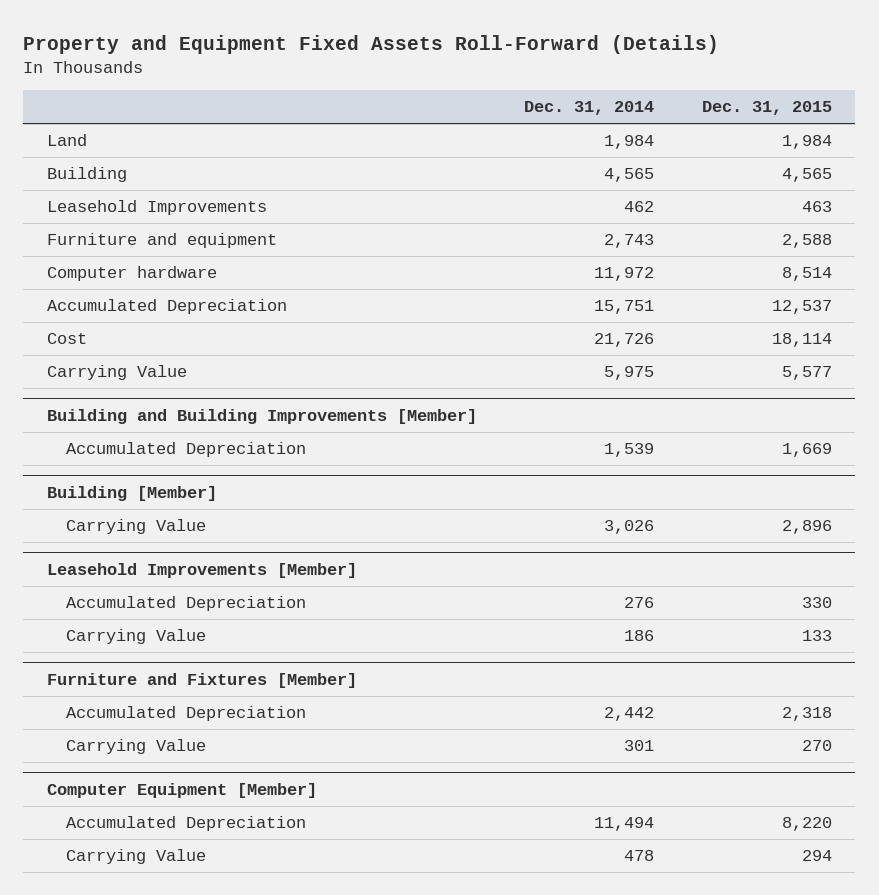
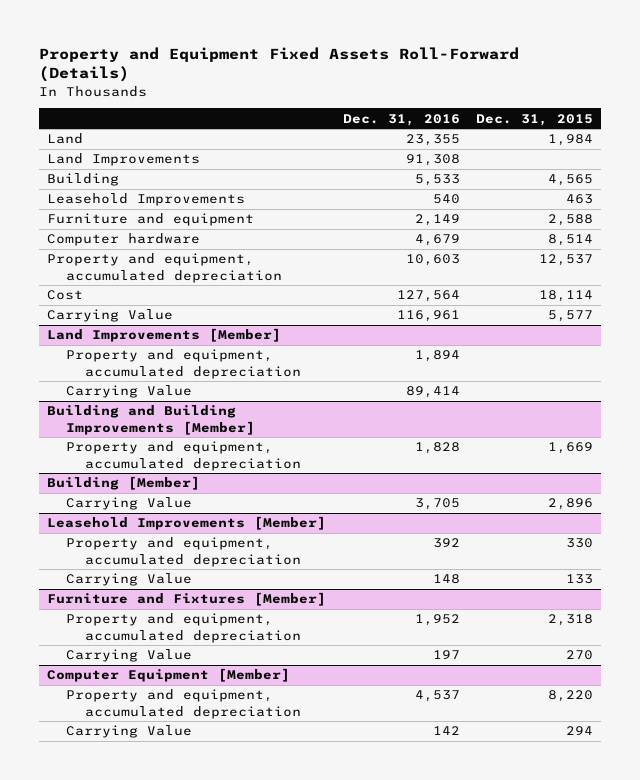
- | Dec. 31, 2014 | Dec. 31, 2015
+ | Dec. 31, 2016 | Dec. 31, 2015
+ Land Improvements | 91,308 |
- Accumulated Depreciation | 15,751 | 12,537
+ Property and equipment, accumulated depreciation | 10,603 | 12,537
+ Land Improvements [Member]
+ Property and equipment, accumulated depreciation | 1,894 |
+ Carrying Value | 89,414 |
@ Building and Building Improvements [Member]
- Accumulated Depreciation | 1,539 | 1,669
+ Property and equipment, accumulated depreciation | 1,828 | 1,669
@ Leasehold Improvements [Member]
- Accumulated Depreciation | 276 | 330
+ Property and equipment, accumulated depreciation | 392 | 330
@ Furniture and Fixtures [Member]
- Accumulated Depreciation | 2,442 | 2,318
+ Property and equipment, accumulated depreciation | 1,952 | 2,318
@ Computer Equipment [Member]
- Accumulated Depreciation | 11,494 | 8,220
+ Property and equipment, accumulated depreciation | 4,537 | 8,220

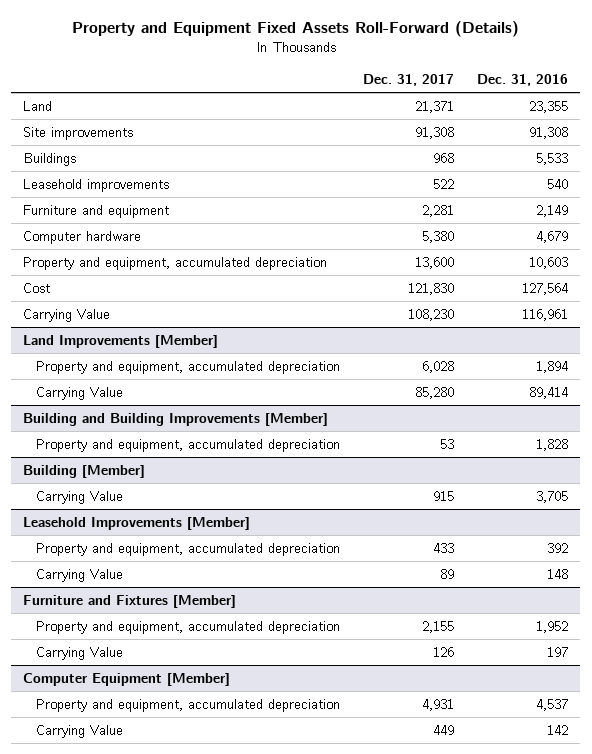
- | Dec. 31, 2016 | Dec. 31, 2015
+ | Dec. 31, 2017 | Dec. 31, 2016
- Land Improvements | 91,308 |
- Building | 5,533 | 4,565
- Leasehold Improvements | 540 | 463
+ Site improvements | 91,308 | 91,308
+ Buildings | 968 | 5,533
+ Leasehold improvements | 522 | 540

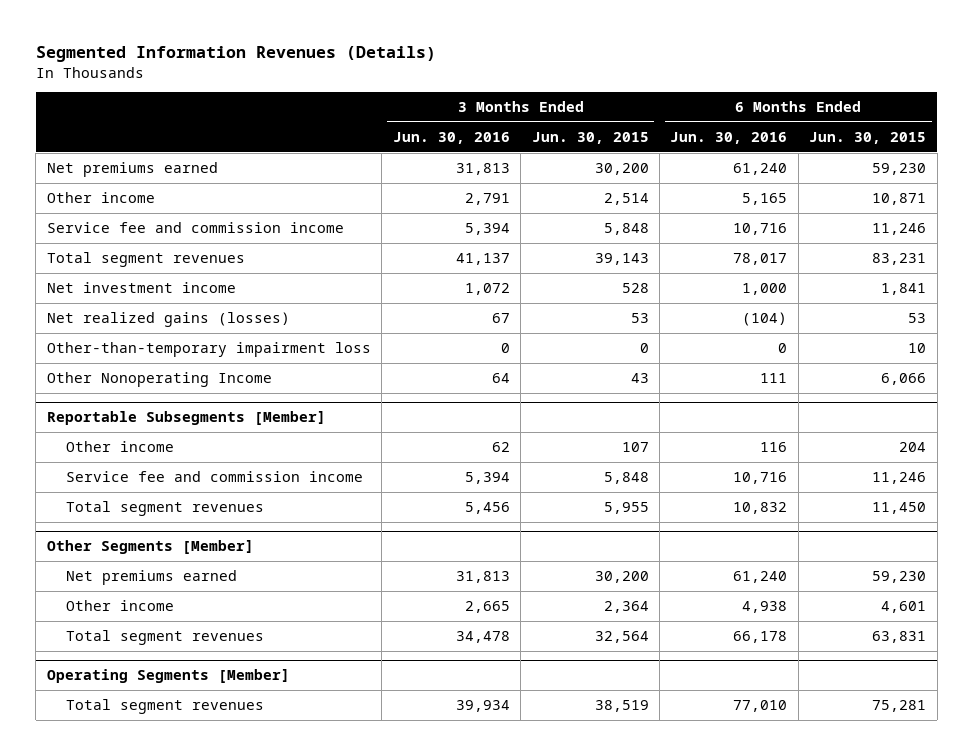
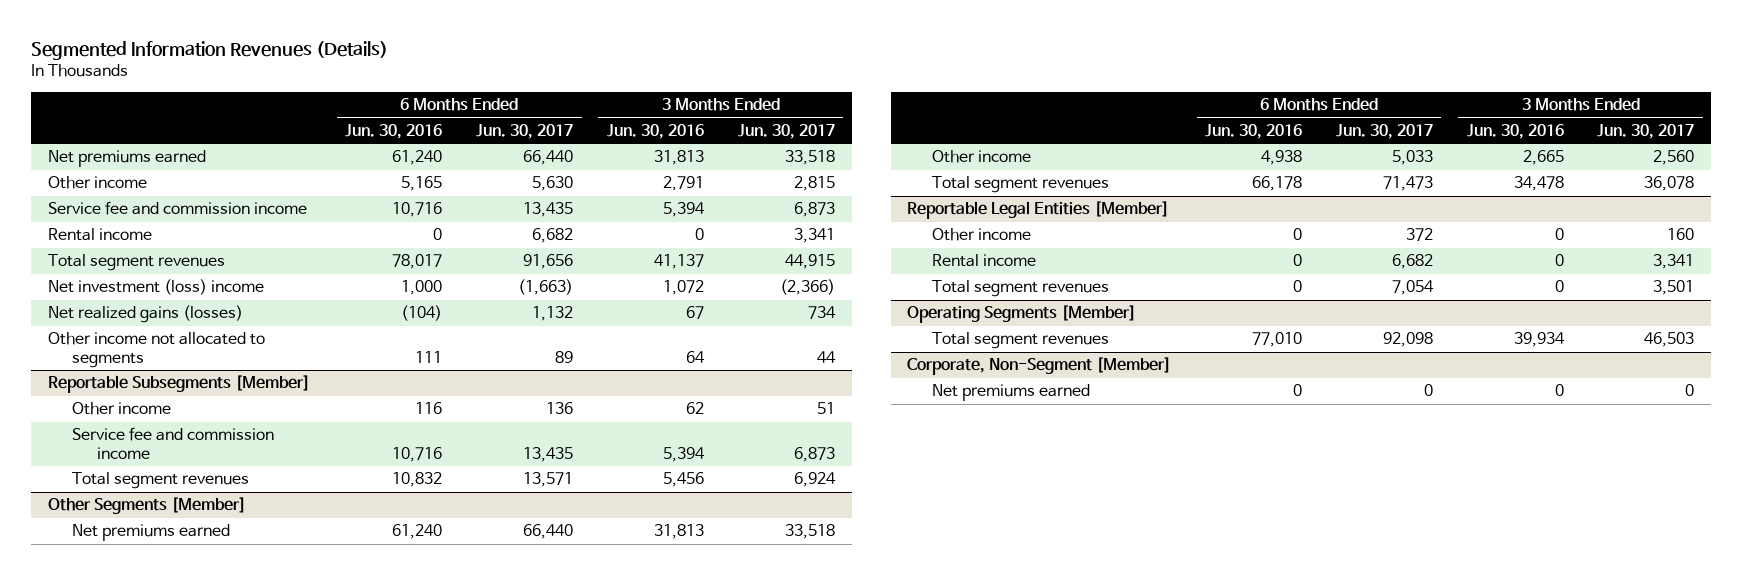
- | 3 Months Ended Jun. 30, 2016 | 3 Months Ended Jun. 30, 2015 | 6 Months Ended Jun. 30, 2016 | 6 Months Ended Jun. 30, 2015
+ | 6 Months Ended Jun. 30, 2016 | 6 Months Ended Jun. 30, 2017 | 3 Months Ended Jun. 30, 2016 | 3 Months Ended Jun. 30, 2017
+ Rental income | 0 | 6,682 | 0 | 3,341
- Net investment income | 1,072 | 528 | 1,000 | 1,841
+ Net investment (loss) income | 1,000 | (1,663) | 1,072 | (2,366)
- Other-than-temporary impairment loss | 0 | 0 | 0 | 10
- Other Nonoperating Income | 64 | 43 | 111 | 6,066
+ Other income not allocated to segments | 111 | 89 | 64 | 44
+ Reportable Legal Entities [Member]
+ Other income | 0 | 372 | 0 | 160
+ Rental income | 0 | 6,682 | 0 | 3,341
+ Total segment revenues | 0 | 7,054 | 0 | 3,501
+ Corporate, Non-Segment [Member]
+ Net premiums earned | 0 | 0 | 0 | 0

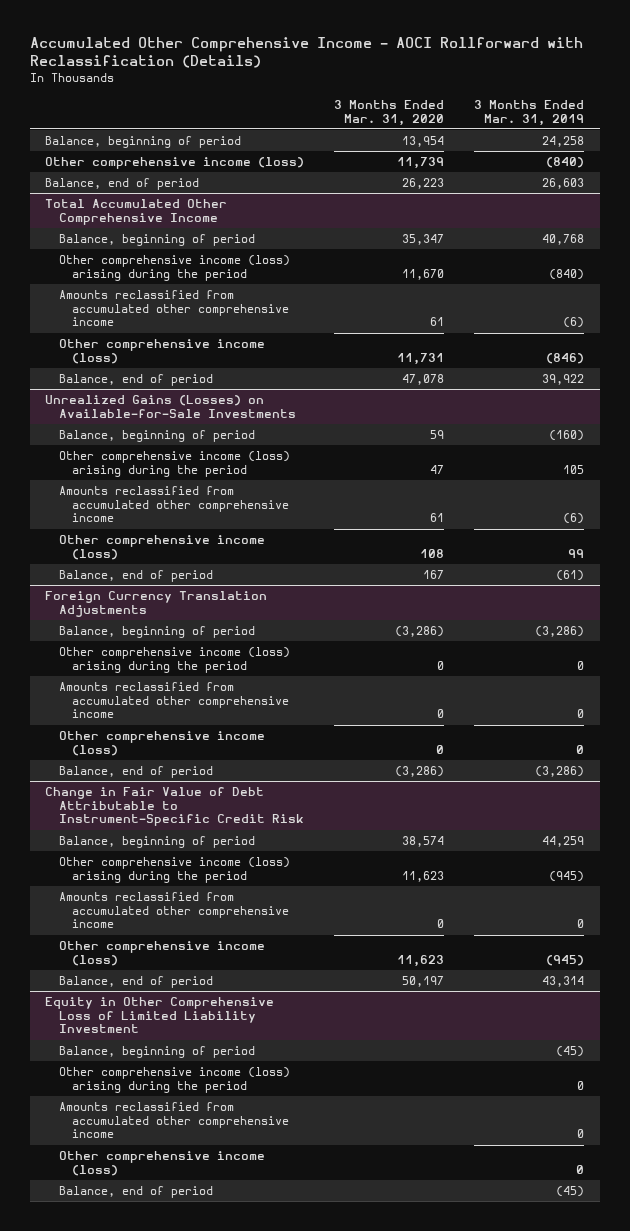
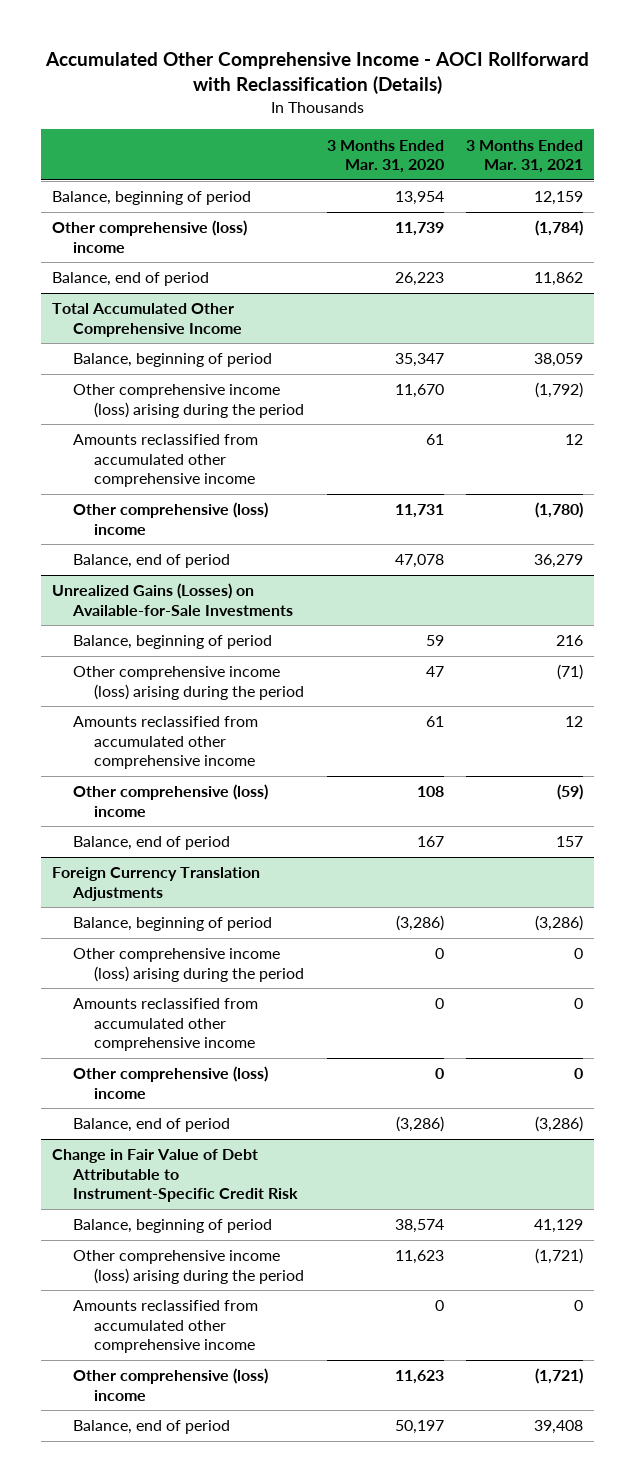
- | 3 Months Ended Mar. 31, 2020 | 3 Months Ended Mar. 31, 2019
+ | 3 Months Ended Mar. 31, 2020 | 3 Months Ended Mar. 31, 2021
- Other comprehensive income (loss) | 11,739 | (840)
+ Other comprehensive (loss) income | 11,739 | (1,784)
@ Total Accumulated Other Comprehensive Income
- Other comprehensive income (loss) | 11,731 | (846)
+ Other comprehensive (loss) income | 11,731 | (1,780)
@ Unrealized Gains (Losses) on Available-for-Sale Investments
- Other comprehensive income (loss) | 108 | 99
+ Other comprehensive (loss) income | 108 | (59)
@ Foreign Currency Translation Adjustments
- Other comprehensive income (loss) | 0 | 0
+ Other comprehensive (loss) income | 0 | 0
@ Change in Fair Value of Debt Attributable to Instrument-Specific Credit Risk
- Other comprehensive income (loss) | 11,623 | (945)
+ Other comprehensive (loss) income | 11,623 | (1,721)
- Equity in Other Comprehensive Loss of Limited Liability Investment
- Balance, beginning of period | | (45)
- Other comprehensive income (loss) arising during the period | | 0
- Amounts reclassified from accumulated other comprehensive income | | 0
- Other comprehensive income (loss) | | 0
- Balance, end of period | | (45)

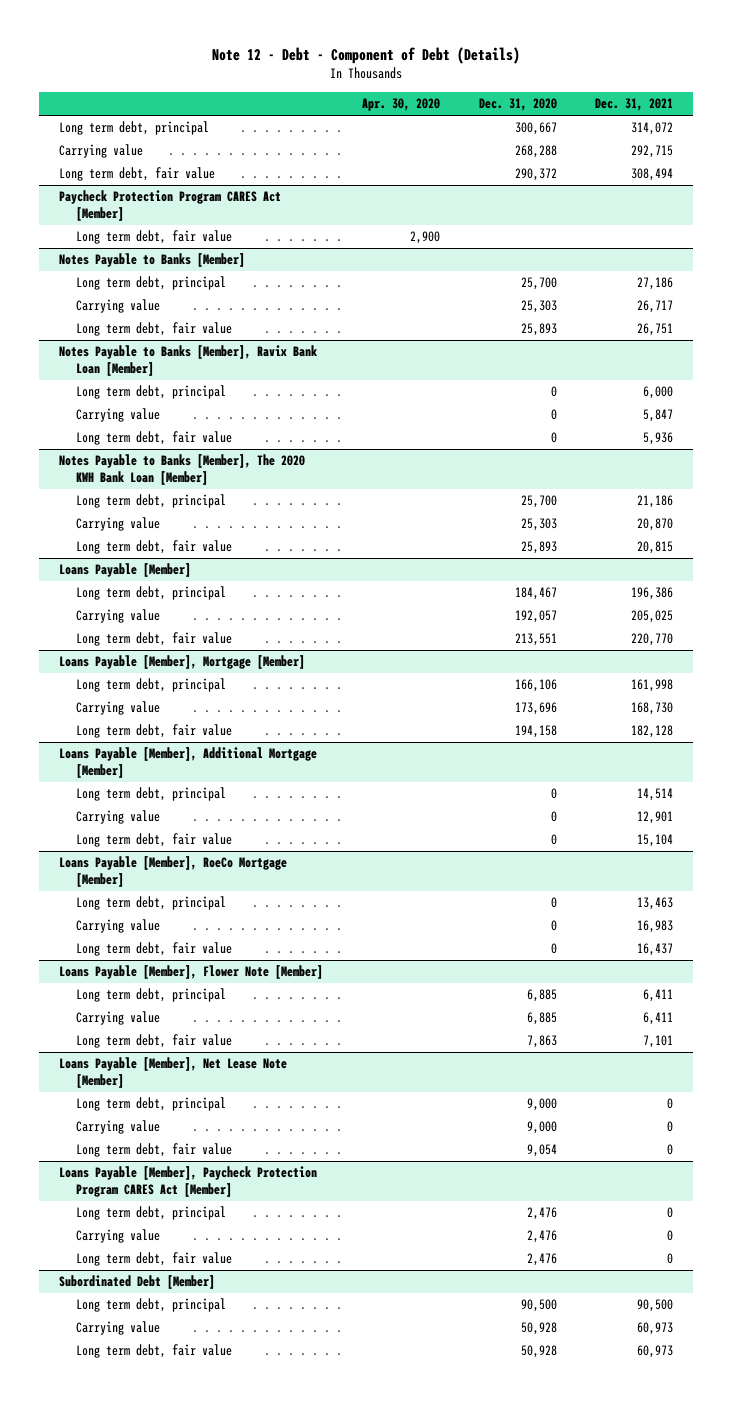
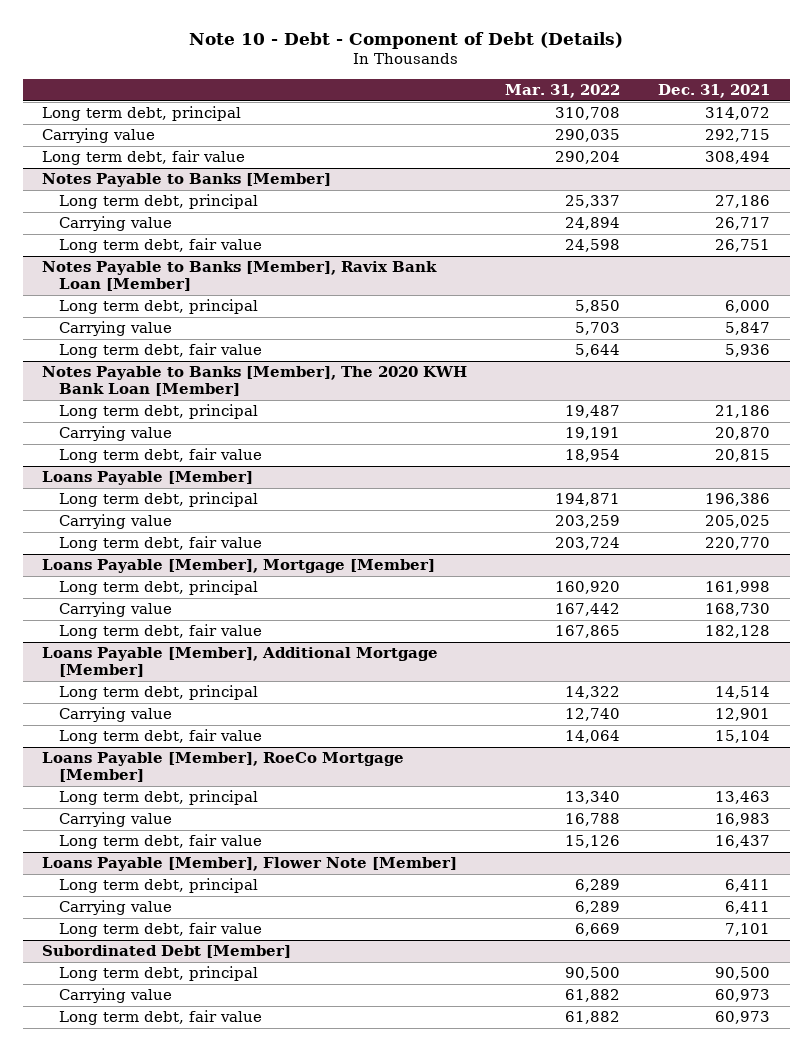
- Note 12 - Debt - Component of Debt (Details)
+ Note 10 - Debt - Component of Debt (Details)
- | Apr. 30, 2020 | Dec. 31, 2020 | Dec. 31, 2021
+ | Mar. 31, 2022 | Dec. 31, 2021
- Paycheck Protection Program CARES Act [Member]
- Long term debt, fair value | 2,900 | |
- Loans Payable [Member], Net Lease Note [Member]
- Long term debt, principal | | 9,000 | 0
- Carrying value | | 9,000 | 0
- Long term debt, fair value | | 9,054 | 0
- Loans Payable [Member], Paycheck Protection Program CARES Act [Member]
- Long term debt, principal | | 2,476 | 0
- Carrying value | | 2,476 | 0
- Long term debt, fair value | | 2,476 | 0

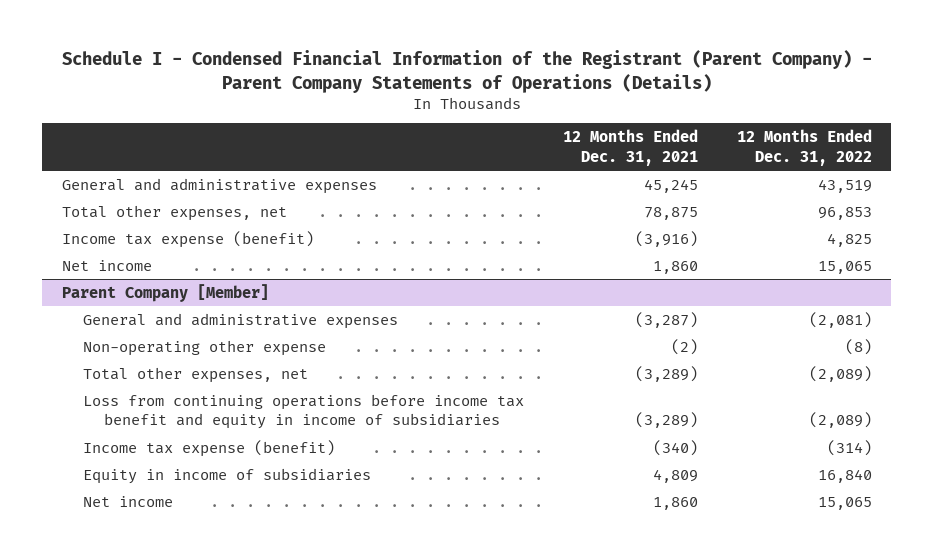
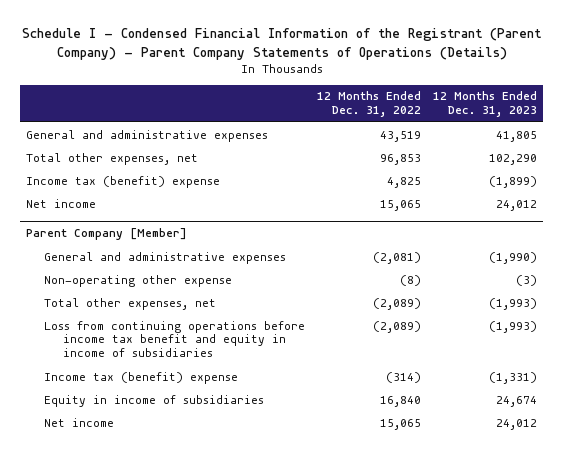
- | 12 Months Ended Dec. 31, 2021 | 12 Months Ended Dec. 31, 2022
+ | 12 Months Ended Dec. 31, 2022 | 12 Months Ended Dec. 31, 2023
- Income tax expense (benefit) | (3,916) | 4,825
+ Income tax (benefit) expense | 4,825 | (1,899)
@ Parent Company [Member]
- Income tax expense (benefit) | (340) | (314)
+ Income tax (benefit) expense | (314) | (1,331)

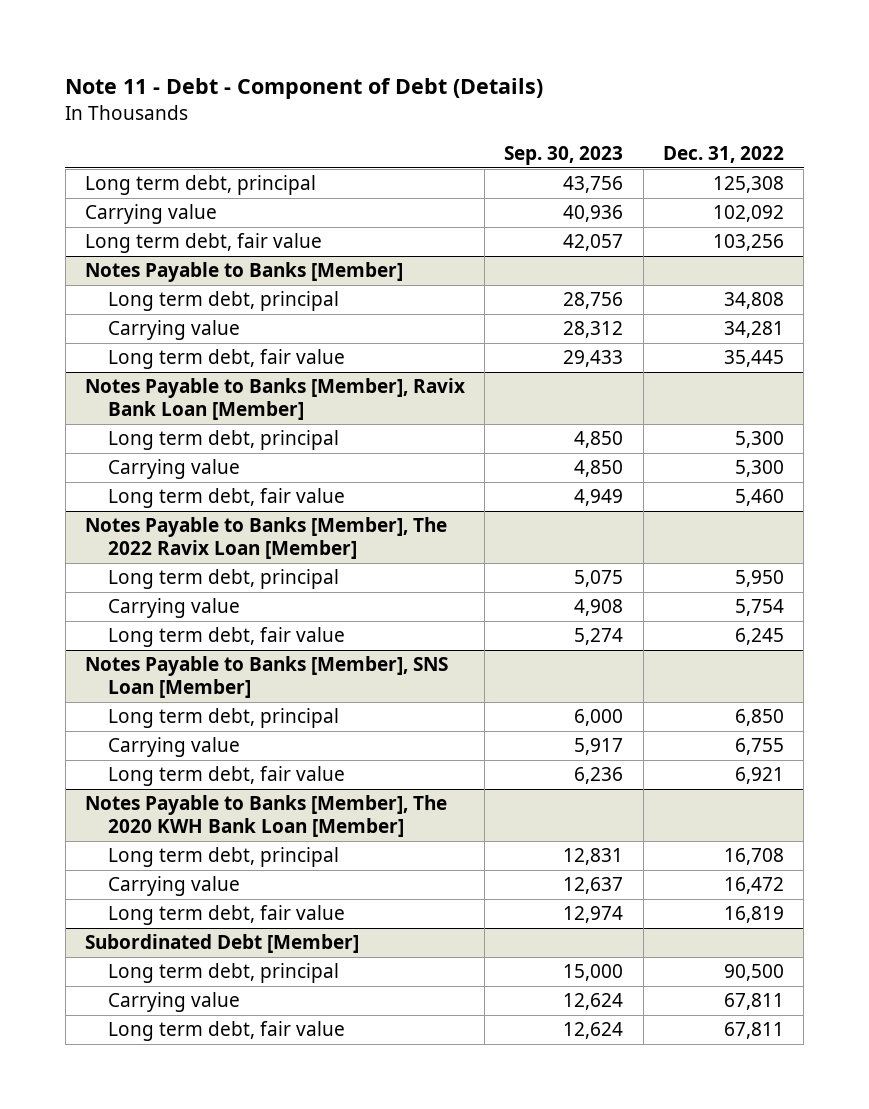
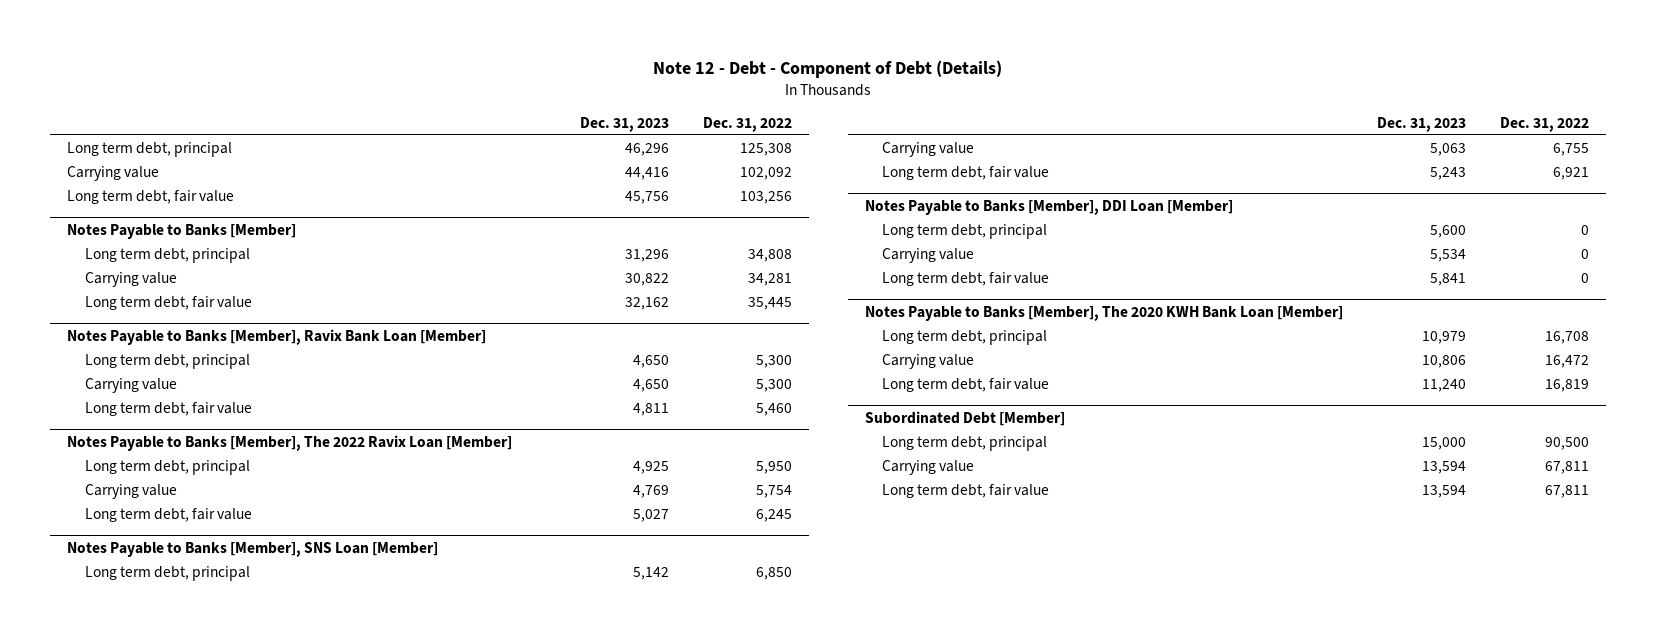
- Note 11 - Debt - Component of Debt (Details)
+ Note 12 - Debt - Component of Debt (Details)
- | Sep. 30, 2023 | Dec. 31, 2022
+ | Dec. 31, 2023 | Dec. 31, 2022
+ Notes Payable to Banks [Member], DDI Loan [Member]
+ Long term debt, principal | 5,600 | 0
+ Carrying value | 5,534 | 0
+ Long term debt, fair value | 5,841 | 0

